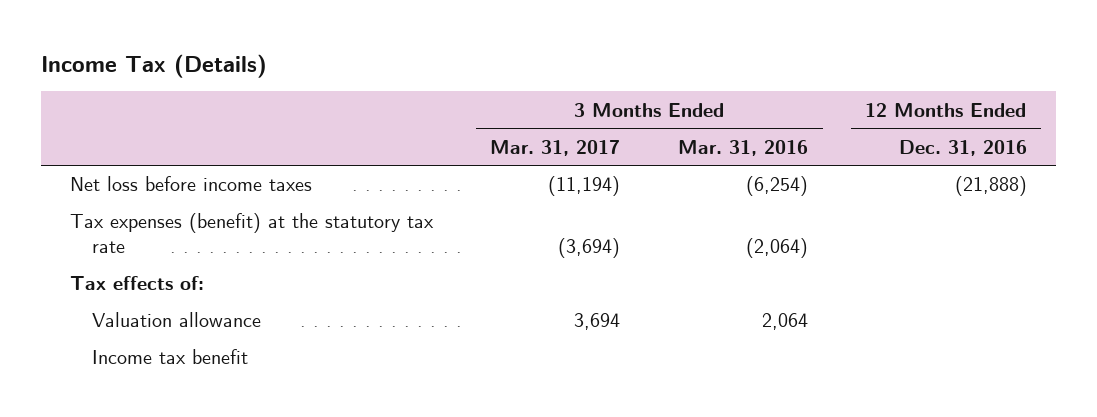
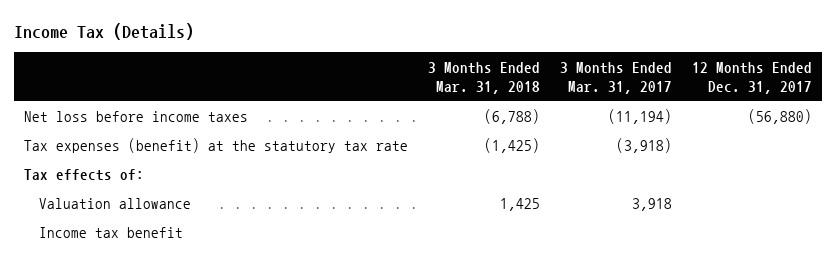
- | 3 Months Ended Mar. 31, 2017 | 3 Months Ended Mar. 31, 2016 | 12 Months Ended Dec. 31, 2016
+ | 3 Months Ended Mar. 31, 2018 | 3 Months Ended Mar. 31, 2017 | 12 Months Ended Dec. 31, 2017
- Tax expenses (benefit) at the statutory tax rate | (3,694) | (2,064) |
+ Tax expenses (benefit) at the statutory tax rate | (1,425) | (3,918) |
- Valuation allowance | 3,694 | 2,064 |
+ Valuation allowance | 1,425 | 3,918 |

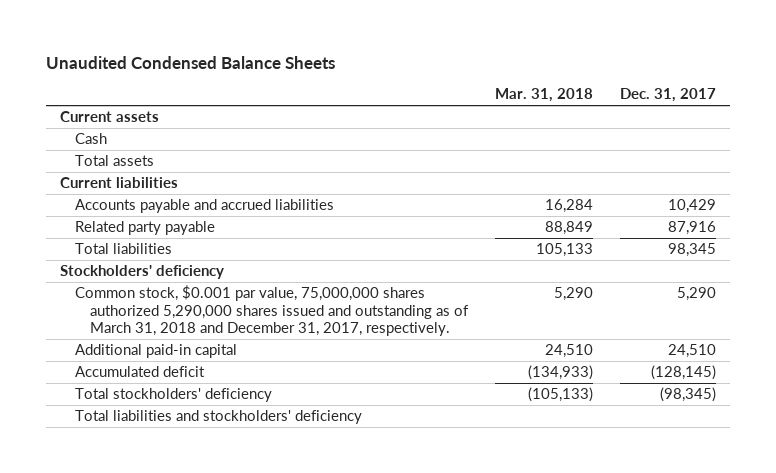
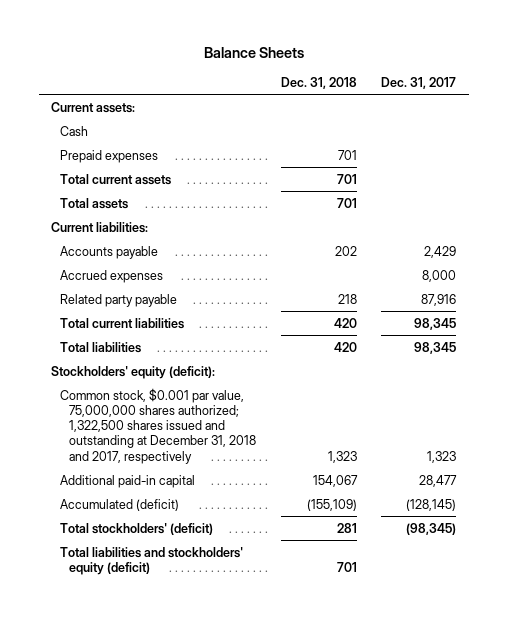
- Unaudited Condensed Balance Sheets
+ Balance Sheets
- | Mar. 31, 2018 | Dec. 31, 2017
+ | Dec. 31, 2018 | Dec. 31, 2017
- Current assets
+ Current assets:
+ Prepaid expenses | 701 |
+ Total current assets | 701 |
- Current liabilities
- Accounts payable and accrued liabilities | 16,284 | 10,429
+ Current liabilities:
+ Accounts payable | 202 | 2,429
+ Accrued expenses | | 8,000
+ Total current liabilities | 420 | 98,345
- Stockholders' deficiency
- Common stock, $0.001 par value, 75,000,000 shares authorized 5,290,000 shares issued and outstanding as of March 31, 2018 and December 31, 2017, respectively. | 5,290 | 5,290
- Additional paid-in capital | 24,510 | 24,510
- Accumulated deficit | (134,933) | (128,145)
- Total stockholders' deficiency | (105,133) | (98,345)
- Total liabilities and stockholders' deficiency
+ Stockholders' equity (deficit):
+ Common stock, $0.001 par value, 75,000,000 shares authorized; 1,322,500 shares issued and outstanding at December 31, 2018 and 2017, respectively | 1,323 | 1,323
+ Additional paid-in capital | 154,067 | 28,477
+ Accumulated (deficit) | (155,109) | (128,145)
+ Total stockholders' (deficit) | 281 | (98,345)
+ Total liabilities and stockholders' equity (deficit) | 701 |

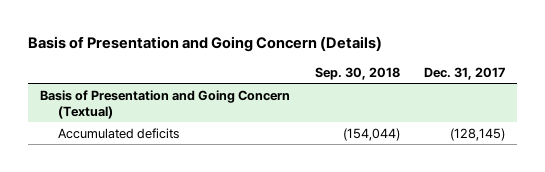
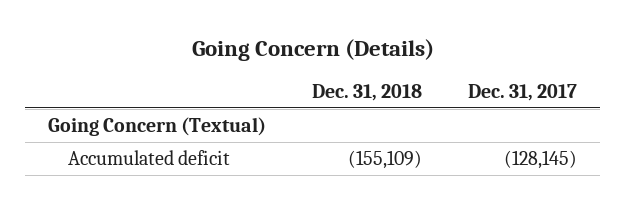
- Basis of Presentation and Going Concern (Details)
+ Going Concern (Details)
- | Sep. 30, 2018 | Dec. 31, 2017
+ | Dec. 31, 2018 | Dec. 31, 2017
- Basis of Presentation and Going Concern (Textual)
- Accumulated deficits | (154,044) | (128,145)
+ Going Concern (Textual)
+ Accumulated deficit | (155,109) | (128,145)

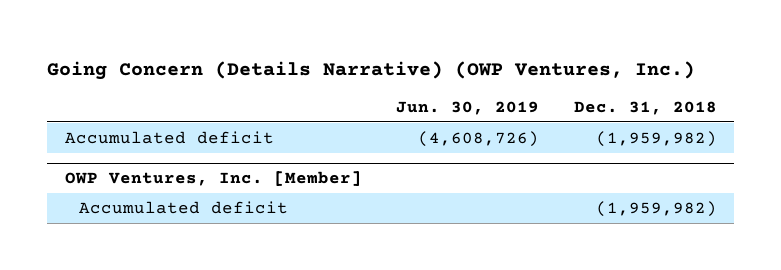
- Going Concern (Details)
+ Going Concern (Details Narrative) (OWP Ventures, Inc.)
- | Dec. 31, 2018 | Dec. 31, 2017
+ | Jun. 30, 2019 | Dec. 31, 2018
- Going Concern (Textual)
- Accumulated deficit | (155,109) | (128,145)
+ Accumulated deficit | (4,608,726) | (1,959,982)
+ OWP Ventures, Inc. [Member]
+ Accumulated deficit | | (1,959,982)

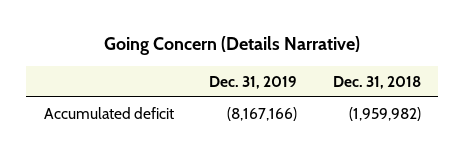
- Going Concern (Details Narrative) (OWP Ventures, Inc.)
+ Going Concern (Details Narrative)
- | Jun. 30, 2019 | Dec. 31, 2018
+ | Dec. 31, 2019 | Dec. 31, 2018
- OWP Ventures, Inc. [Member]
- Accumulated deficit | | (1,959,982)

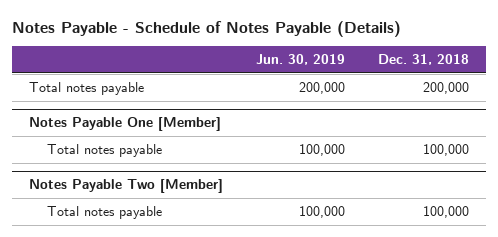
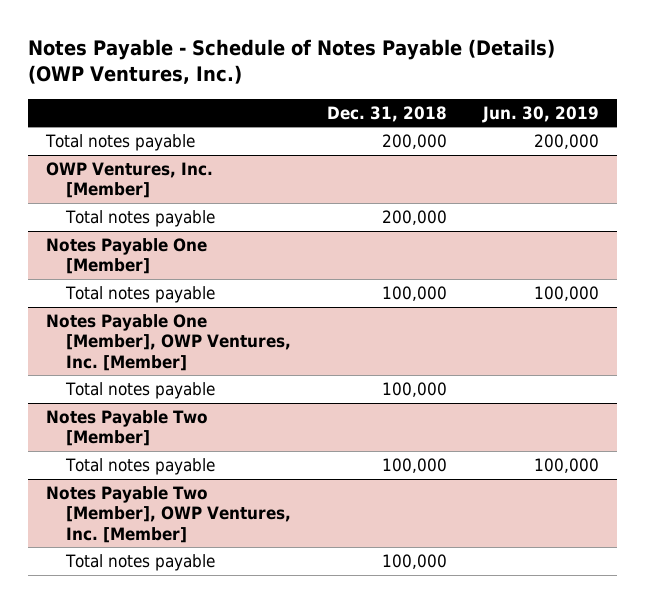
- Notes Payable - Schedule of Notes Payable (Details)
+ Notes Payable - Schedule of Notes Payable (Details) (OWP Ventures, Inc.)
- | Jun. 30, 2019 | Dec. 31, 2018
+ | Dec. 31, 2018 | Jun. 30, 2019
+ OWP Ventures, Inc. [Member]
+ Total notes payable | 200,000 |
+ Notes Payable One [Member], OWP Ventures, Inc. [Member]
+ Total notes payable | 100,000 |
+ Notes Payable Two [Member], OWP Ventures, Inc. [Member]
+ Total notes payable | 100,000 |

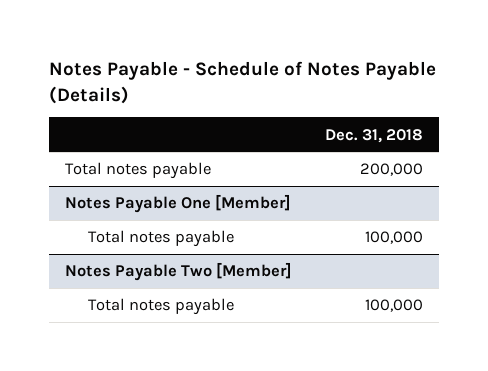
- Notes Payable - Schedule of Notes Payable (Details) (OWP Ventures, Inc.)
+ Notes Payable - Schedule of Notes Payable (Details)
- | Dec. 31, 2018 | Jun. 30, 2019
+ | Dec. 31, 2018
- OWP Ventures, Inc. [Member]
- Total notes payable | 200,000 |
- Notes Payable One [Member], OWP Ventures, Inc. [Member]
- Total notes payable | 100,000 |
- Notes Payable Two [Member], OWP Ventures, Inc. [Member]
- Total notes payable | 100,000 |

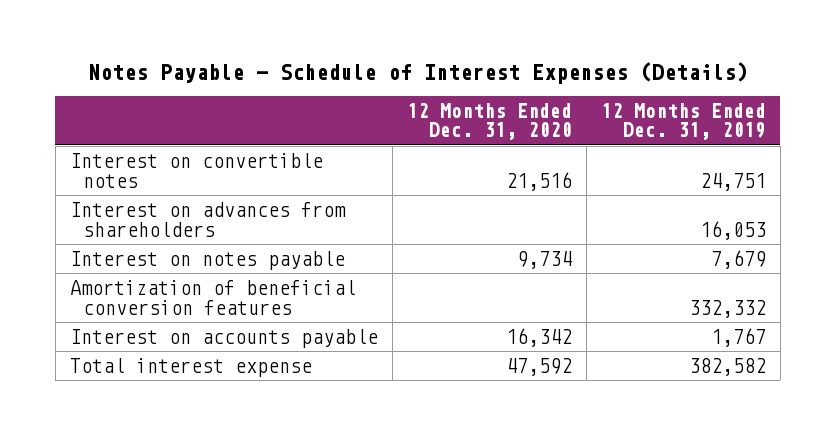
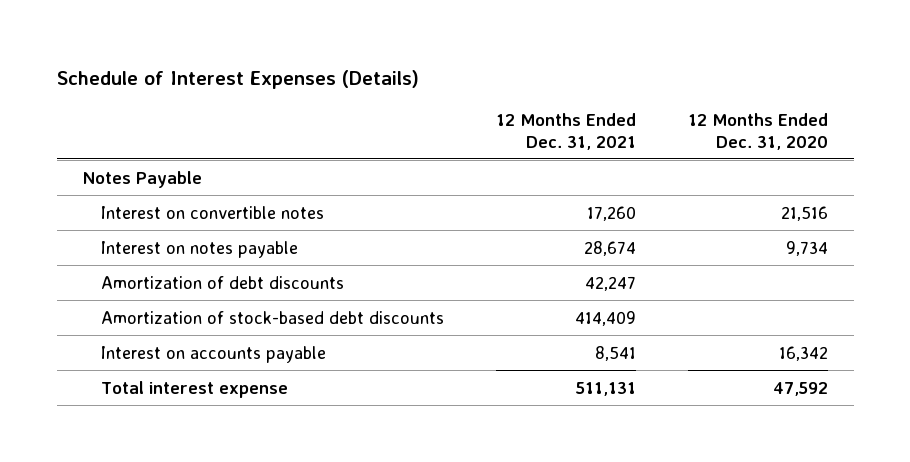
- Notes Payable - Schedule of Interest Expenses (Details)
+ Schedule of Interest Expenses (Details)
- | 12 Months Ended Dec. 31, 2020 | 12 Months Ended Dec. 31, 2019
+ | 12 Months Ended Dec. 31, 2021 | 12 Months Ended Dec. 31, 2020
+ Notes Payable
- Interest on advances from shareholders | | 16,053
- Amortization of beneficial conversion features | | 332,332
+ Amortization of debt discounts | 42,247 |
+ Amortization of stock-based debt discounts | 414,409 |

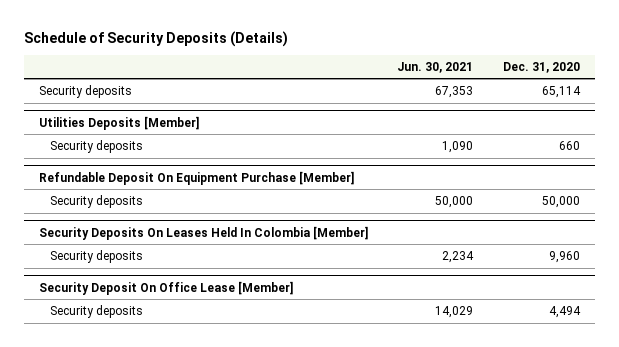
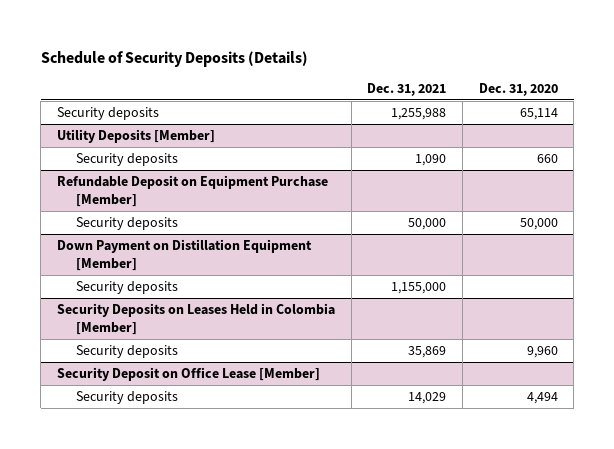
- | Jun. 30, 2021 | Dec. 31, 2020
+ | Dec. 31, 2021 | Dec. 31, 2020
- Utilities Deposits [Member]
+ Utility Deposits [Member]
- Refundable Deposit On Equipment Purchase [Member]
+ Refundable Deposit on Equipment Purchase [Member]
- Security Deposits On Leases Held In Colombia [Member]
+ Down Payment on Distillation Equipment [Member]
+ Security deposits | 1,155,000 |
+ Security Deposits on Leases Held in Colombia [Member]
- Security Deposit On Office Lease [Member]
+ Security Deposit on Office Lease [Member]

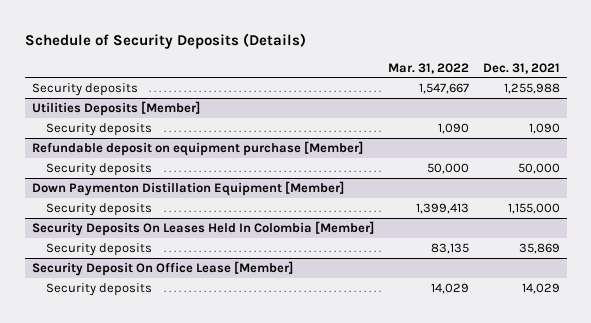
- | Dec. 31, 2021 | Dec. 31, 2020
+ | Mar. 31, 2022 | Dec. 31, 2021
- Utility Deposits [Member]
+ Utilities Deposits [Member]
- Refundable Deposit on Equipment Purchase [Member]
+ Refundable deposit on equipment purchase [Member]
- Down Payment on Distillation Equipment [Member]
+ Down Paymenton Distillation Equipment [Member]
- Security Deposits on Leases Held in Colombia [Member]
+ Security Deposits On Leases Held In Colombia [Member]
- Security Deposit on Office Lease [Member]
+ Security Deposit On Office Lease [Member]

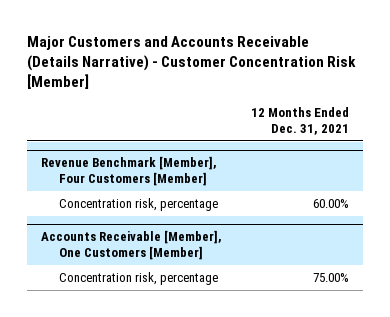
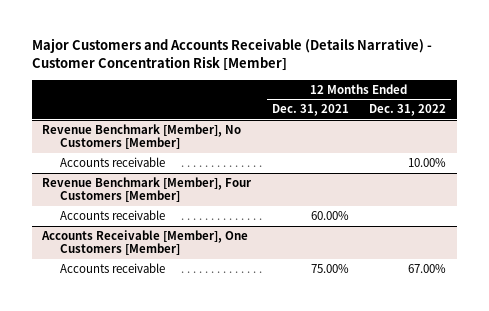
- | 12 Months Ended Dec. 31, 2021
+ | 12 Months Ended Dec. 31, 2021 | 12 Months Ended Dec. 31, 2022
+ Revenue Benchmark [Member], No Customers [Member]
+ Accounts receivable | | 10.00%
@ Revenue Benchmark [Member], Four Customers [Member]
- Concentration risk, percentage | 60.00%
+ Accounts receivable | 60.00% |
@ Accounts Receivable [Member], One Customers [Member]
- Concentration risk, percentage | 75.00%
+ Accounts receivable | 75.00% | 67.00%

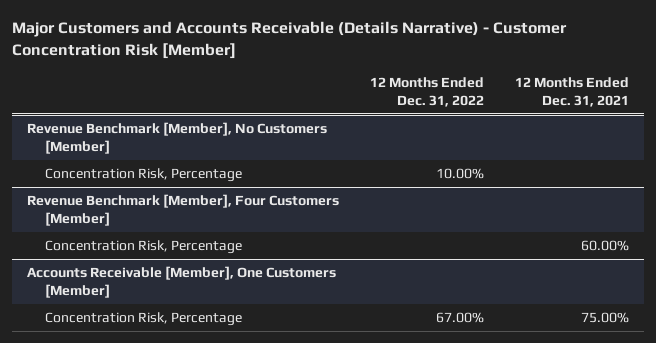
- | 12 Months Ended Dec. 31, 2021 | 12 Months Ended Dec. 31, 2022
+ | 12 Months Ended Dec. 31, 2022 | 12 Months Ended Dec. 31, 2021
@ Revenue Benchmark [Member], No Customers [Member]
- Accounts receivable | | 10.00%
+ Concentration Risk, Percentage | 10.00% |
@ Revenue Benchmark [Member], Four Customers [Member]
- Accounts receivable | 60.00% |
+ Concentration Risk, Percentage | | 60.00%
@ Accounts Receivable [Member], One Customers [Member]
- Accounts receivable | 75.00% | 67.00%
+ Concentration Risk, Percentage | 67.00% | 75.00%

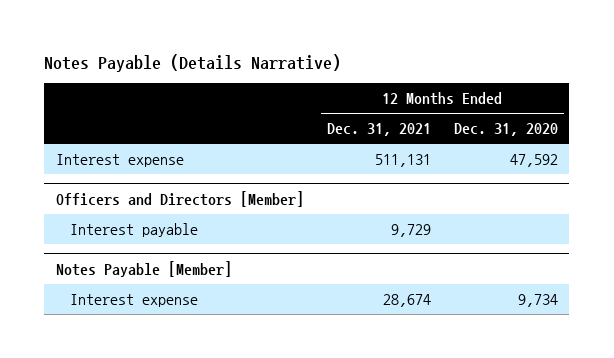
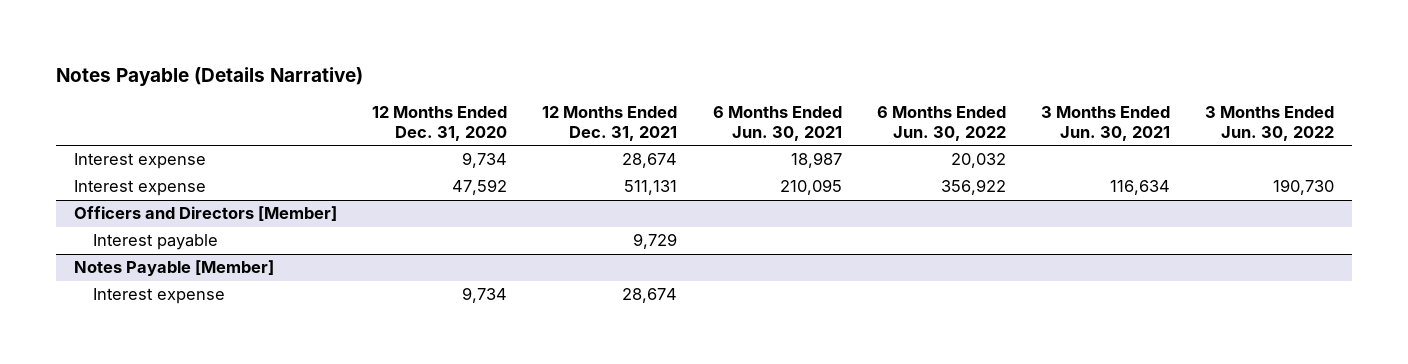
- | 12 Months Ended Dec. 31, 2021 | 12 Months Ended Dec. 31, 2020
+ | 12 Months Ended Dec. 31, 2020 | 12 Months Ended Dec. 31, 2021 | 6 Months Ended Jun. 30, 2021 | 6 Months Ended Jun. 30, 2022 | 3 Months Ended Jun. 30, 2021 | 3 Months Ended Jun. 30, 2022
+ Interest expense | 9,734 | 28,674 | 18,987 | 20,032 | |

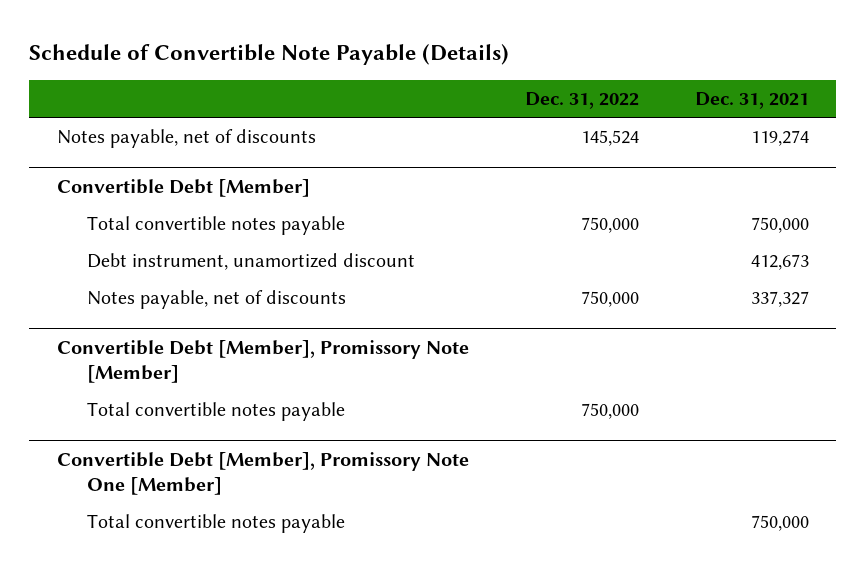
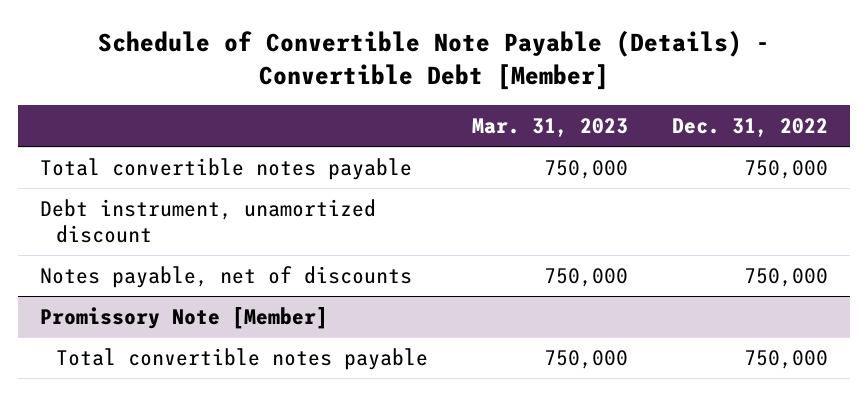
- Schedule of Convertible Note Payable (Details)
+ Schedule of Convertible Note Payable (Details) - Convertible Debt [Member]
- | Dec. 31, 2022 | Dec. 31, 2021
+ | Mar. 31, 2023 | Dec. 31, 2022
- Notes payable, net of discounts | 145,524 | 119,274
- Convertible Debt [Member]
- Convertible Debt [Member], Promissory Note [Member]
+ Promissory Note [Member]
- Convertible Debt [Member], Promissory Note One [Member]
- Total convertible notes payable | | 750,000

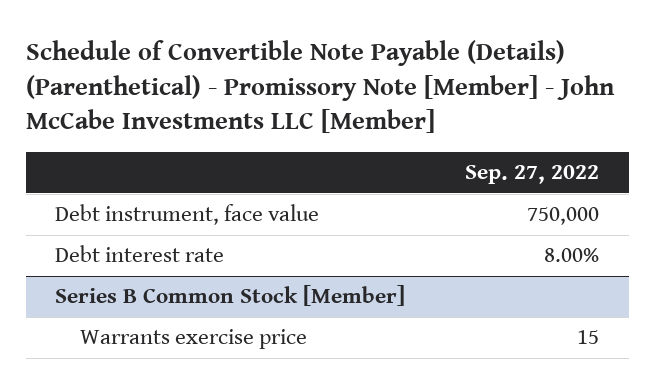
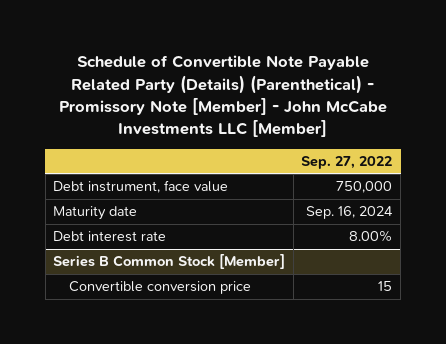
- Schedule of Convertible Note Payable (Details) (Parenthetical) - Promissory Note [Member] - John McCabe Investments LLC [Member]
+ Schedule of Convertible Note Payable Related Party (Details) (Parenthetical) - Promissory Note [Member] - John McCabe Investments LLC [Member]
+ Maturity date | Sep. 16, 2024
@ Series B Common Stock [Member]
- Warrants exercise price | 15
+ Convertible conversion price | 15

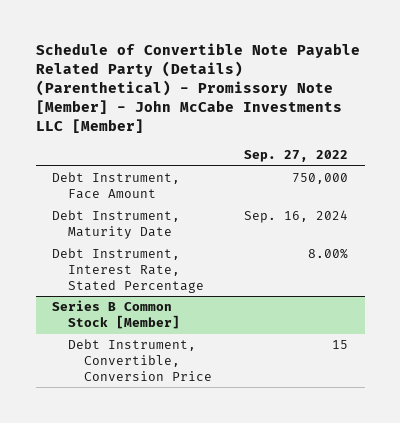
- Debt instrument, face value | 750,000
- Maturity date | Sep. 16, 2024
- Debt interest rate | 8.00%
+ Debt Instrument, Face Amount | 750,000
+ Debt Instrument, Maturity Date | Sep. 16, 2024
+ Debt Instrument, Interest Rate, Stated Percentage | 8.00%
@ Series B Common Stock [Member]
- Convertible conversion price | 15
+ Debt Instrument, Convertible, Conversion Price | 15

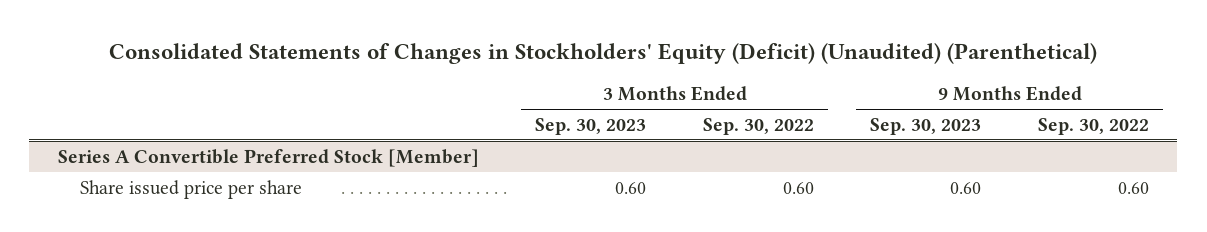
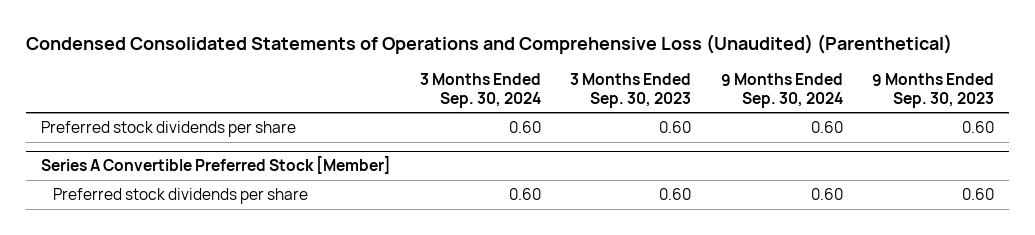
- Consolidated Statements of Changes in Stockholders' Equity (Deficit) (Unaudited) (Parenthetical)
+ Condensed Consolidated Statements of Operations and Comprehensive Loss (Unaudited) (Parenthetical)
- | 3 Months Ended Sep. 30, 2023 | 3 Months Ended Sep. 30, 2022 | 9 Months Ended Sep. 30, 2023 | 9 Months Ended Sep. 30, 2022
+ | 3 Months Ended Sep. 30, 2024 | 3 Months Ended Sep. 30, 2023 | 9 Months Ended Sep. 30, 2024 | 9 Months Ended Sep. 30, 2023
+ Preferred stock dividends per share | 0.60 | 0.60 | 0.60 | 0.60
@ Series A Convertible Preferred Stock [Member]
- Share issued price per share | 0.60 | 0.60 | 0.60 | 0.60
+ Preferred stock dividends per share | 0.60 | 0.60 | 0.60 | 0.60

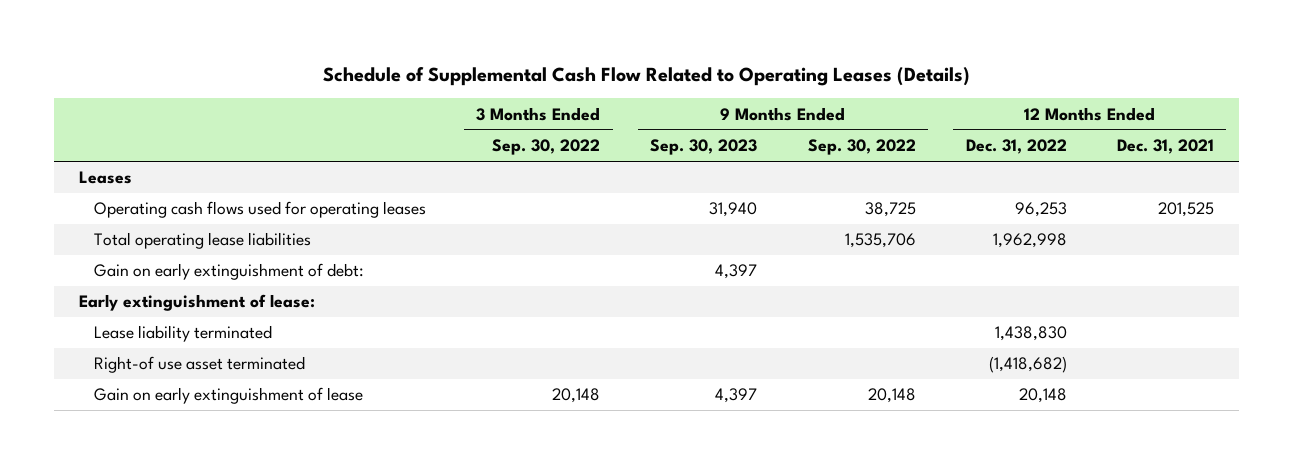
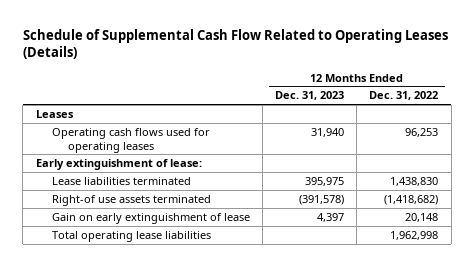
- | 3 Months Ended Sep. 30, 2022 | 9 Months Ended Sep. 30, 2023 | 9 Months Ended Sep. 30, 2022 | 12 Months Ended Dec. 31, 2022 | 12 Months Ended Dec. 31, 2021
+ | 12 Months Ended Dec. 31, 2023 | 12 Months Ended Dec. 31, 2022
- Gain on early extinguishment of debt: | | 4,397 | | |
- Lease liability terminated | | | | 1,438,830 |
- Right-of use asset terminated | | | | (1,418,682) |
+ Lease liabilities terminated | 395,975 | 1,438,830
+ Right-of use assets terminated | (391,578) | (1,418,682)
moved down: Total operating lease liabilities | | 1,962,998

